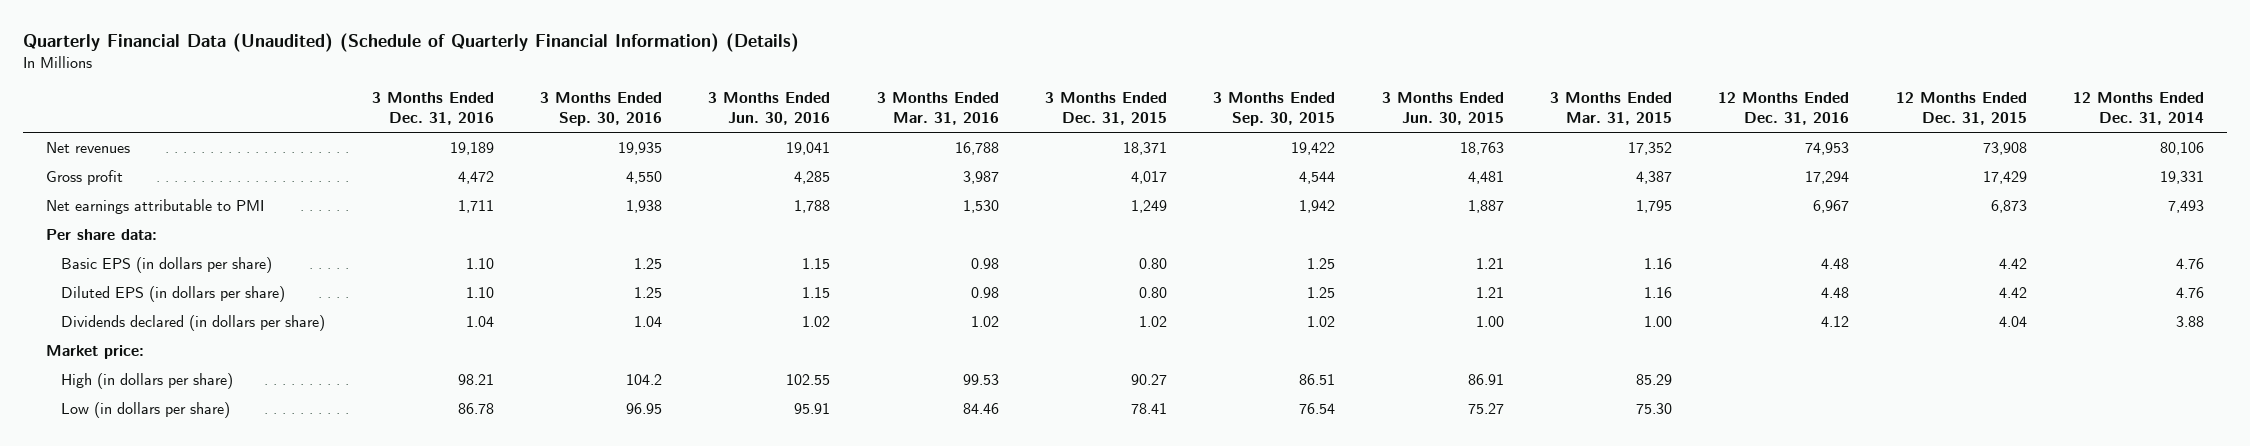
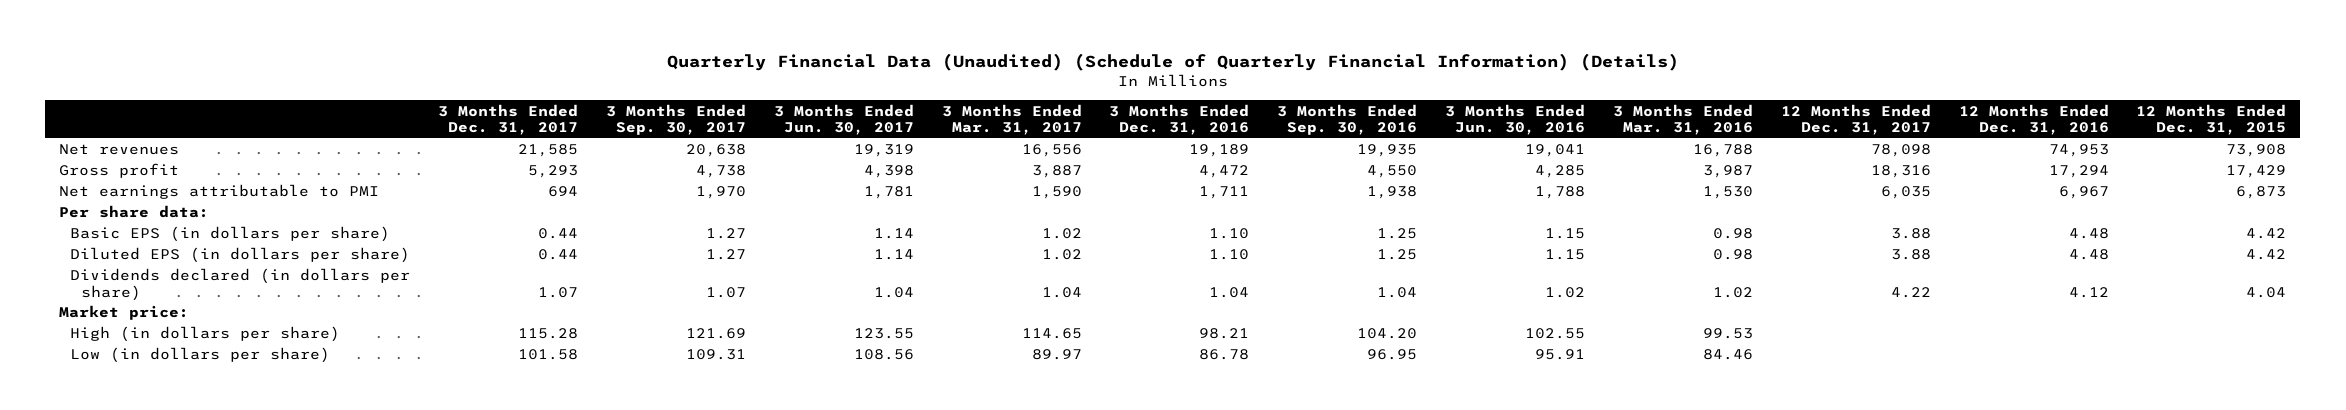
- | 3 Months Ended Dec. 31, 2016 | 3 Months Ended Sep. 30, 2016 | 3 Months Ended Jun. 30, 2016 | 3 Months Ended Mar. 31, 2016 | 3 Months Ended Dec. 31, 2015 | 3 Months Ended Sep. 30, 2015 | 3 Months Ended Jun. 30, 2015 | 3 Months Ended Mar. 31, 2015 | 12 Months Ended Dec. 31, 2016 | 12 Months Ended Dec. 31, 2015 | 12 Months Ended Dec. 31, 2014
+ | 3 Months Ended Dec. 31, 2017 | 3 Months Ended Sep. 30, 2017 | 3 Months Ended Jun. 30, 2017 | 3 Months Ended Mar. 31, 2017 | 3 Months Ended Dec. 31, 2016 | 3 Months Ended Sep. 30, 2016 | 3 Months Ended Jun. 30, 2016 | 3 Months Ended Mar. 31, 2016 | 12 Months Ended Dec. 31, 2017 | 12 Months Ended Dec. 31, 2016 | 12 Months Ended Dec. 31, 2015
- High (in dollars per share) | 98.21 | 104.2 | 102.55 | 99.53 | 90.27 | 86.51 | 86.91 | 85.29 | | |
+ High (in dollars per share) | 115.28 | 121.69 | 123.55 | 114.65 | 98.21 | 104.20 | 102.55 | 99.53 | | |

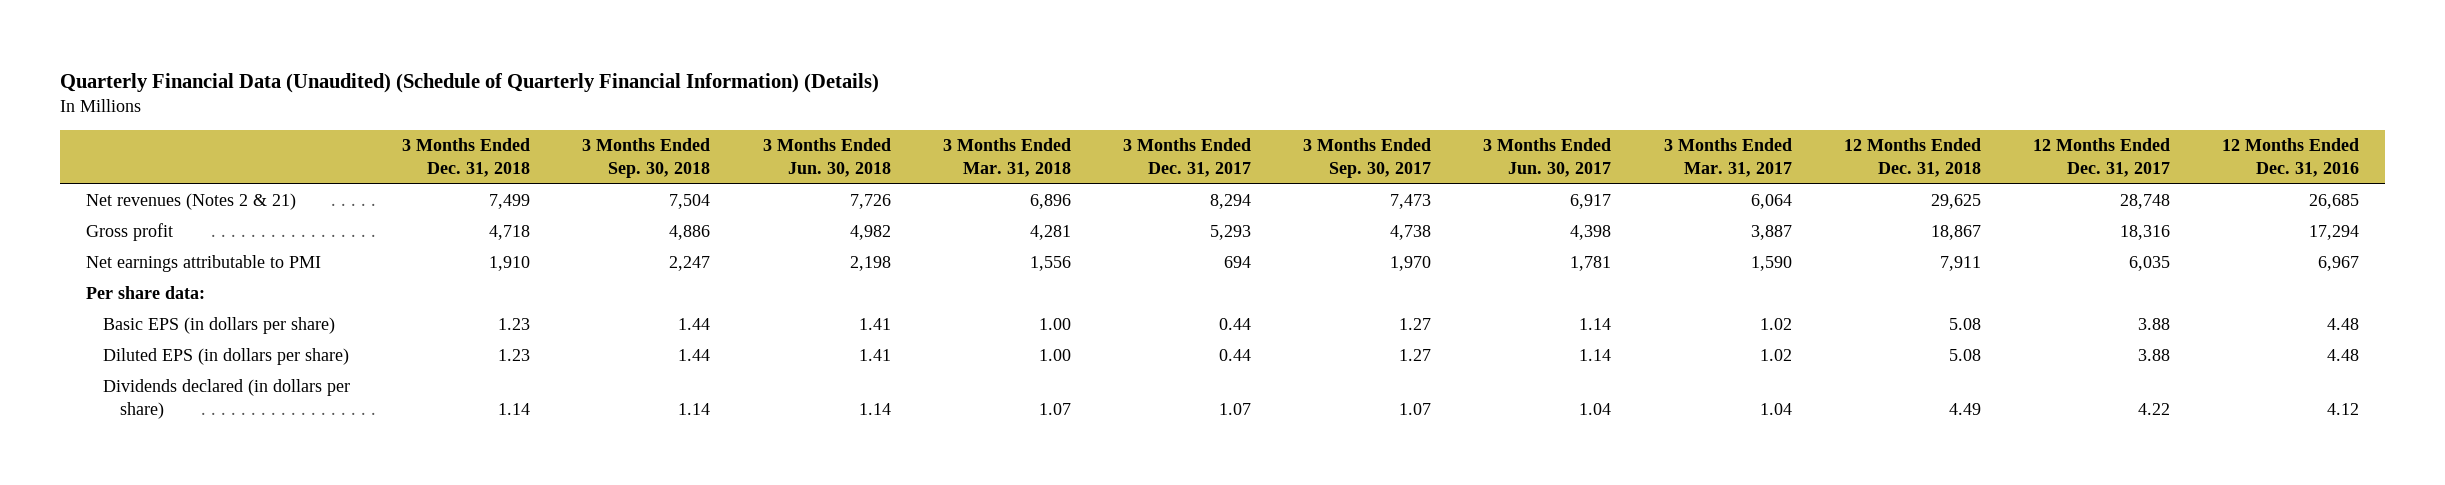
- | 3 Months Ended Dec. 31, 2017 | 3 Months Ended Sep. 30, 2017 | 3 Months Ended Jun. 30, 2017 | 3 Months Ended Mar. 31, 2017 | 3 Months Ended Dec. 31, 2016 | 3 Months Ended Sep. 30, 2016 | 3 Months Ended Jun. 30, 2016 | 3 Months Ended Mar. 31, 2016 | 12 Months Ended Dec. 31, 2017 | 12 Months Ended Dec. 31, 2016 | 12 Months Ended Dec. 31, 2015
+ | 3 Months Ended Dec. 31, 2018 | 3 Months Ended Sep. 30, 2018 | 3 Months Ended Jun. 30, 2018 | 3 Months Ended Mar. 31, 2018 | 3 Months Ended Dec. 31, 2017 | 3 Months Ended Sep. 30, 2017 | 3 Months Ended Jun. 30, 2017 | 3 Months Ended Mar. 31, 2017 | 12 Months Ended Dec. 31, 2018 | 12 Months Ended Dec. 31, 2017 | 12 Months Ended Dec. 31, 2016
- Net revenues | 21,585 | 20,638 | 19,319 | 16,556 | 19,189 | 19,935 | 19,041 | 16,788 | 78,098 | 74,953 | 73,908
+ Net revenues (Notes 2 & 21) | 7,499 | 7,504 | 7,726 | 6,896 | 8,294 | 7,473 | 6,917 | 6,064 | 29,625 | 28,748 | 26,685
- Market price:
- High (in dollars per share) | 115.28 | 121.69 | 123.55 | 114.65 | 98.21 | 104.20 | 102.55 | 99.53 | | |
- Low (in dollars per share) | 101.58 | 109.31 | 108.56 | 89.97 | 86.78 | 96.95 | 95.91 | 84.46 | | |

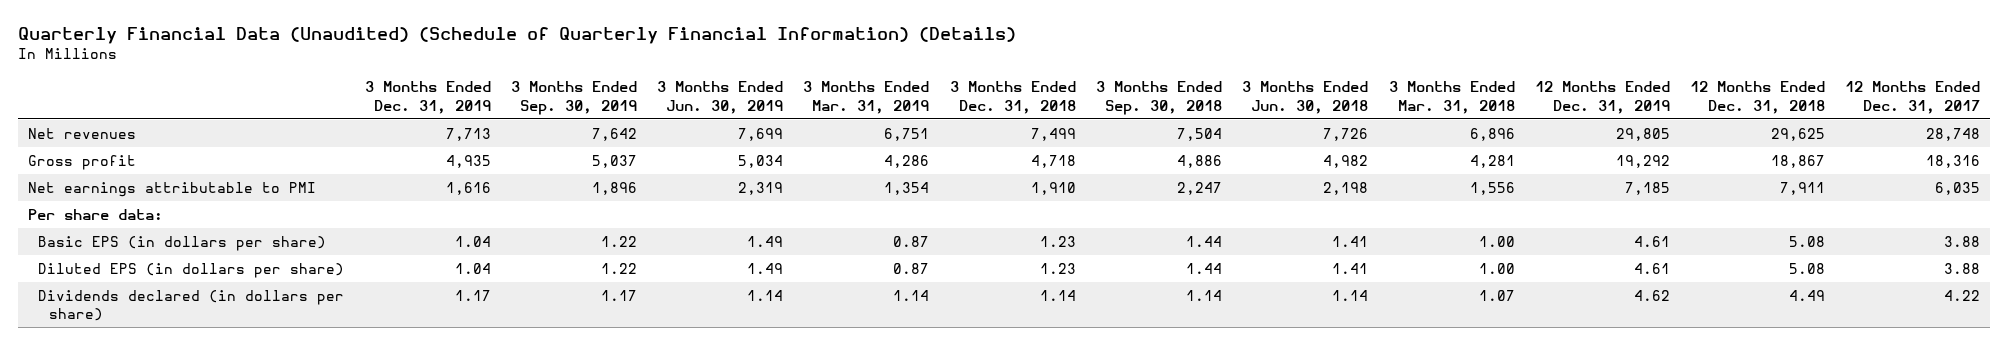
- | 3 Months Ended Dec. 31, 2018 | 3 Months Ended Sep. 30, 2018 | 3 Months Ended Jun. 30, 2018 | 3 Months Ended Mar. 31, 2018 | 3 Months Ended Dec. 31, 2017 | 3 Months Ended Sep. 30, 2017 | 3 Months Ended Jun. 30, 2017 | 3 Months Ended Mar. 31, 2017 | 12 Months Ended Dec. 31, 2018 | 12 Months Ended Dec. 31, 2017 | 12 Months Ended Dec. 31, 2016
+ | 3 Months Ended Dec. 31, 2019 | 3 Months Ended Sep. 30, 2019 | 3 Months Ended Jun. 30, 2019 | 3 Months Ended Mar. 31, 2019 | 3 Months Ended Dec. 31, 2018 | 3 Months Ended Sep. 30, 2018 | 3 Months Ended Jun. 30, 2018 | 3 Months Ended Mar. 31, 2018 | 12 Months Ended Dec. 31, 2019 | 12 Months Ended Dec. 31, 2018 | 12 Months Ended Dec. 31, 2017
- Net revenues (Notes 2 & 21) | 7,499 | 7,504 | 7,726 | 6,896 | 8,294 | 7,473 | 6,917 | 6,064 | 29,625 | 28,748 | 26,685
+ Net revenues | 7,713 | 7,642 | 7,699 | 6,751 | 7,499 | 7,504 | 7,726 | 6,896 | 29,805 | 29,625 | 28,748

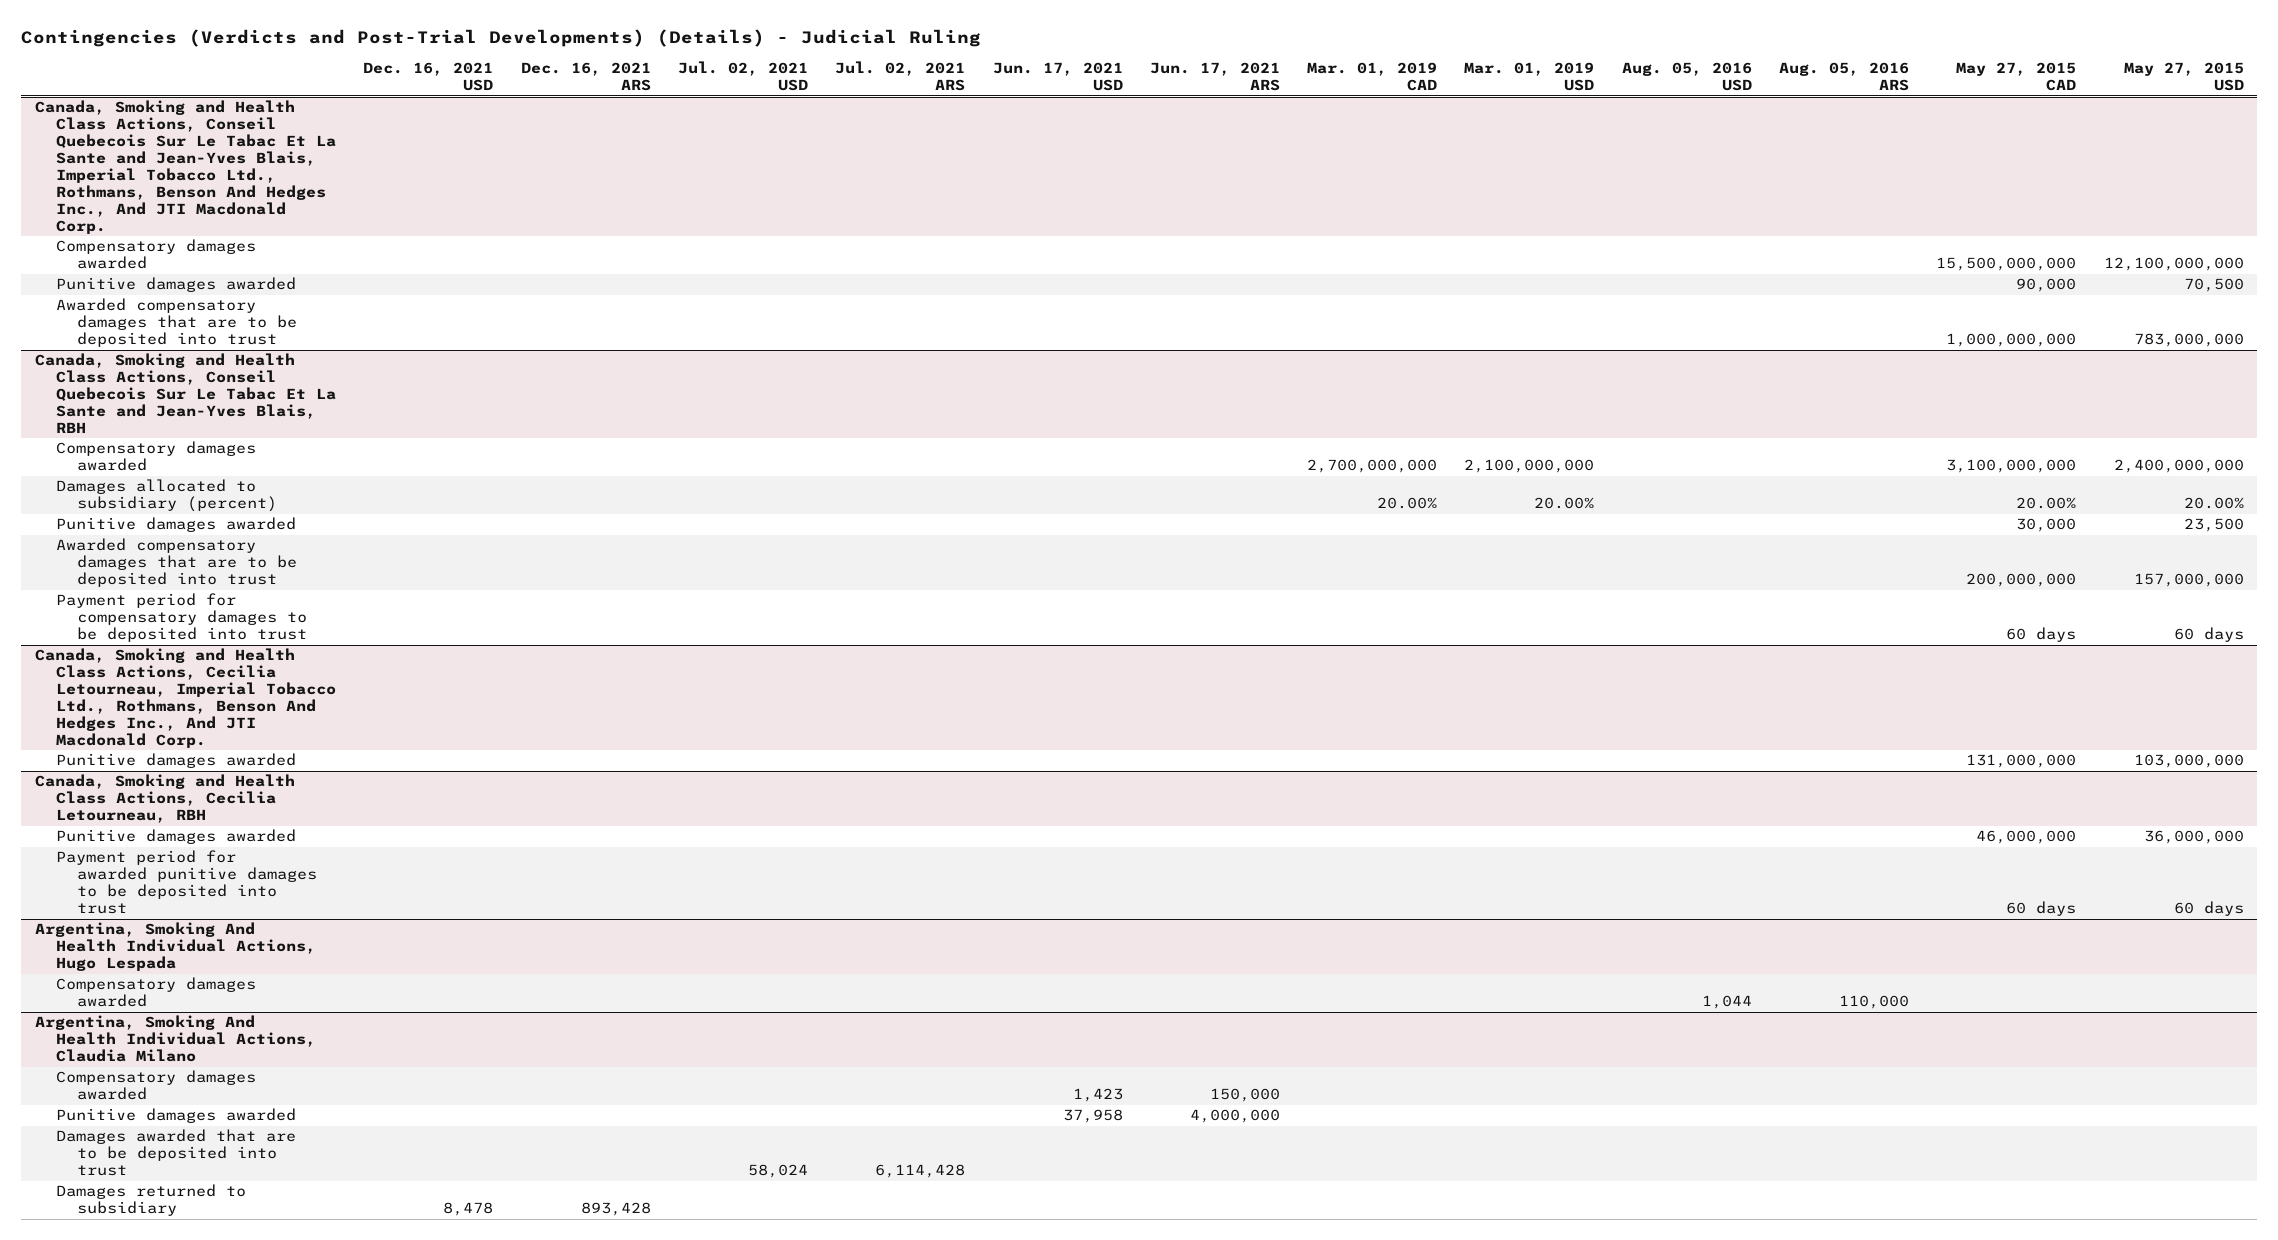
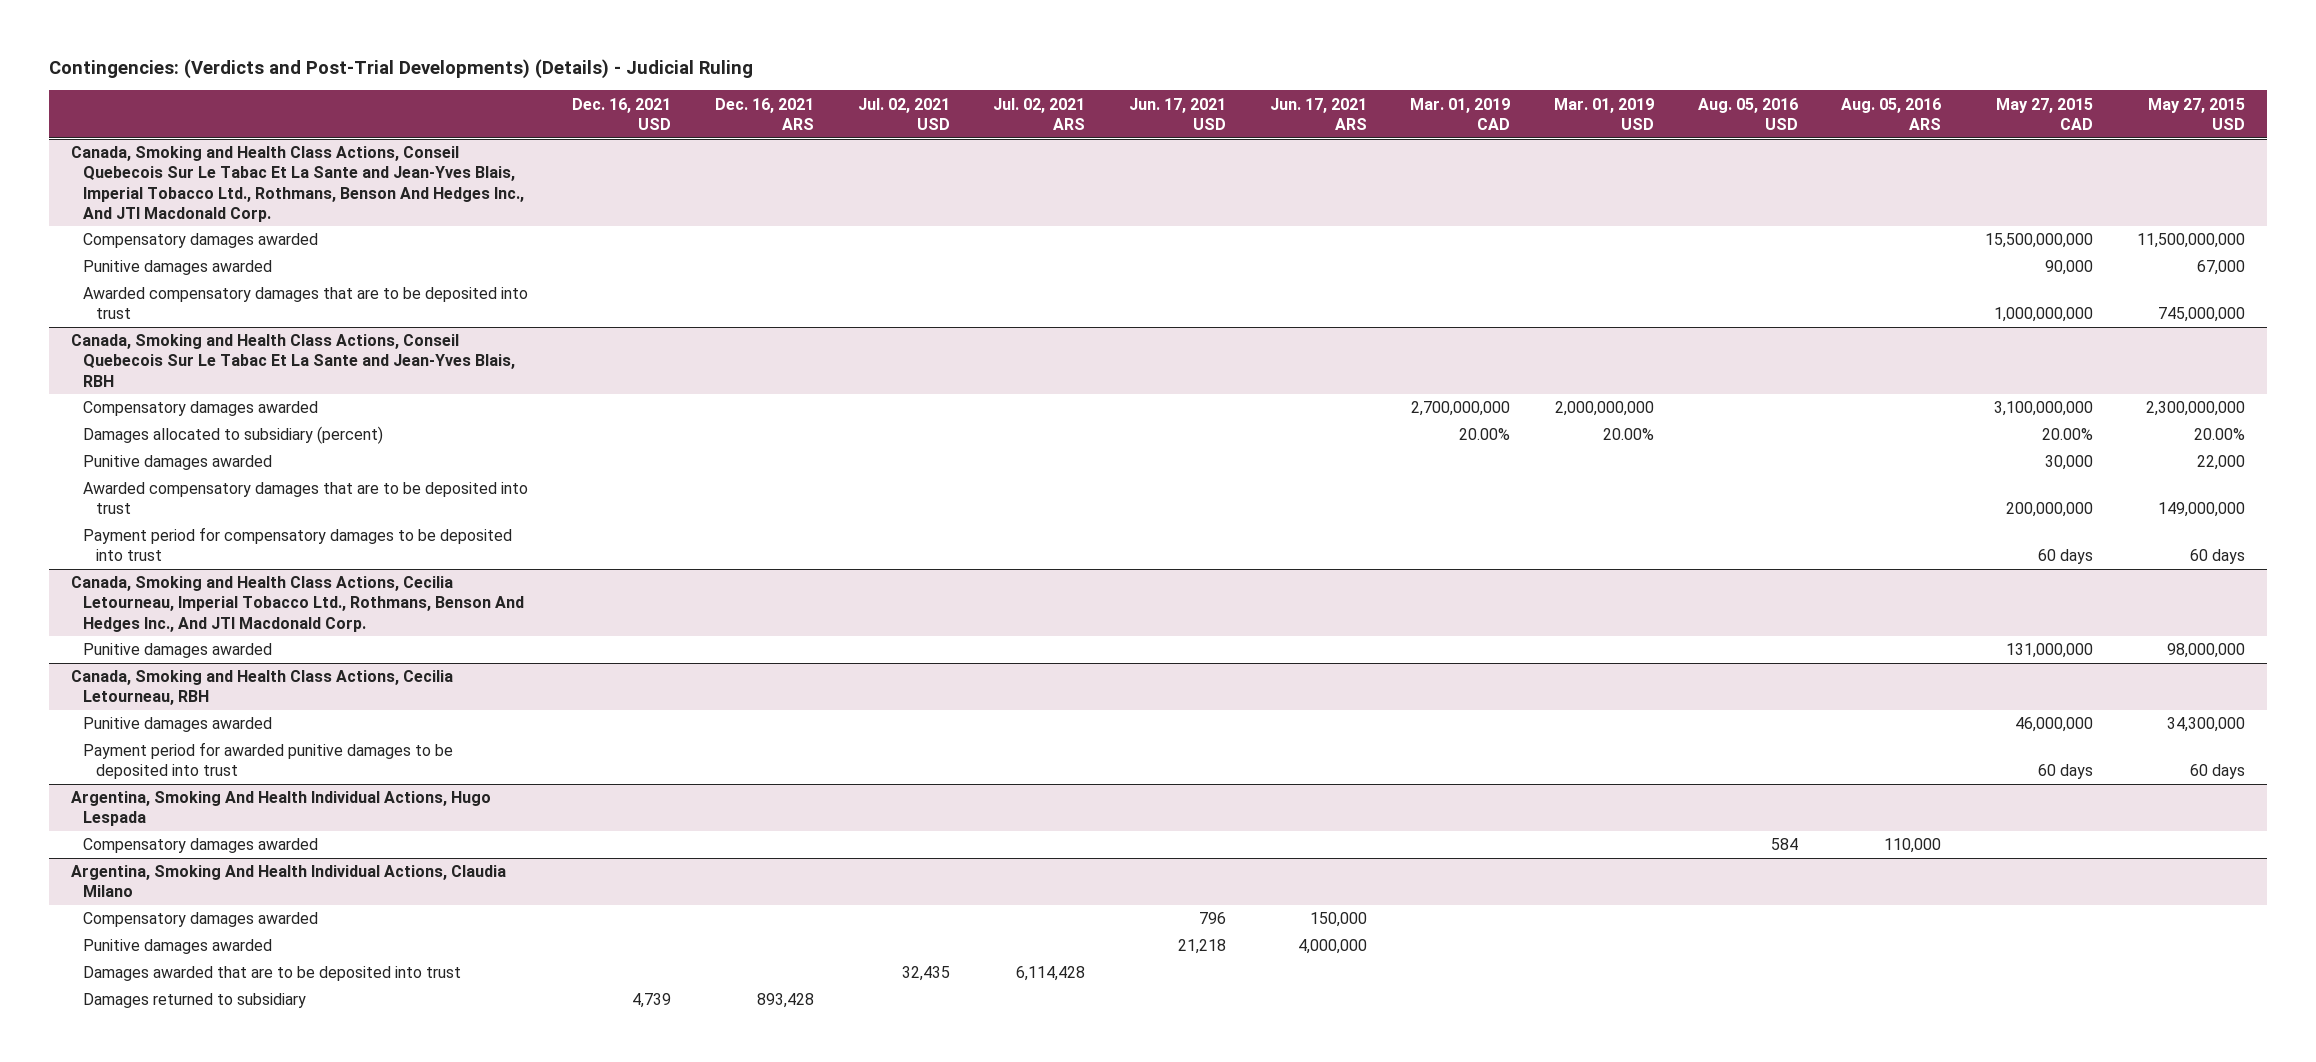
- Contingencies (Verdicts and Post-Trial Developments) (Details) - Judicial Ruling
+ Contingencies: (Verdicts and Post-Trial Developments) (Details) - Judicial Ruling
@ Canada, Smoking and Health Class Actions, Conseil Quebecois Sur Le Tabac Et La Sante and Jean-Yves Blais, Imperial Tobacco Ltd., Rothmans, Benson And Hedges Inc., And JTI Macdonald Corp.
- Compensatory damages awarded | | | | | | | | | | | 15,500,000,000 | 12,100,000,000
- Punitive damages awarded | | | | | | | | | | | 90,000 | 70,500
- Awarded compensatory damages that are to be deposited into trust | | | | | | | | | | | 1,000,000,000 | 783,000,000
+ Compensatory damages awarded | | | | | | | | | | | 15,500,000,000 | 11,500,000,000
+ Punitive damages awarded | | | | | | | | | | | 90,000 | 67,000
+ Awarded compensatory damages that are to be deposited into trust | | | | | | | | | | | 1,000,000,000 | 745,000,000
@ Canada, Smoking and Health Class Actions, Conseil Quebecois Sur Le Tabac Et La Sante and Jean-Yves Blais, RBH
- Compensatory damages awarded | | | | | | | 2,700,000,000 | 2,100,000,000 | | | 3,100,000,000 | 2,400,000,000
+ Compensatory damages awarded | | | | | | | 2,700,000,000 | 2,000,000,000 | | | 3,100,000,000 | 2,300,000,000
- Punitive damages awarded | | | | | | | | | | | 30,000 | 23,500
- Awarded compensatory damages that are to be deposited into trust | | | | | | | | | | | 200,000,000 | 157,000,000
+ Punitive damages awarded | | | | | | | | | | | 30,000 | 22,000
+ Awarded compensatory damages that are to be deposited into trust | | | | | | | | | | | 200,000,000 | 149,000,000
@ Canada, Smoking and Health Class Actions, Cecilia Letourneau, Imperial Tobacco Ltd., Rothmans, Benson And Hedges Inc., And JTI Macdonald Corp.
- Punitive damages awarded | | | | | | | | | | | 131,000,000 | 103,000,000
+ Punitive damages awarded | | | | | | | | | | | 131,000,000 | 98,000,000
@ Canada, Smoking and Health Class Actions, Cecilia Letourneau, RBH
- Punitive damages awarded | | | | | | | | | | | 46,000,000 | 36,000,000
+ Punitive damages awarded | | | | | | | | | | | 46,000,000 | 34,300,000
@ Argentina, Smoking And Health Individual Actions, Hugo Lespada
- Compensatory damages awarded | | | | | | | | | 1,044 | 110,000 | |
+ Compensatory damages awarded | | | | | | | | | 584 | 110,000 | |
@ Argentina, Smoking And Health Individual Actions, Claudia Milano
- Compensatory damages awarded | | | | | 1,423 | 150,000 | | | | | |
- Punitive damages awarded | | | | | 37,958 | 4,000,000 | | | | | |
- Damages awarded that are to be deposited into trust | | | 58,024 | 6,114,428 | | | | | | | |
- Damages returned to subsidiary | 8,478 | 893,428 | | | | | | | | | |
+ Compensatory damages awarded | | | | | 796 | 150,000 | | | | | |
+ Punitive damages awarded | | | | | 21,218 | 4,000,000 | | | | | |
+ Damages awarded that are to be deposited into trust | | | 32,435 | 6,114,428 | | | | | | | |
+ Damages returned to subsidiary | 4,739 | 893,428 | | | | | | | | | |

